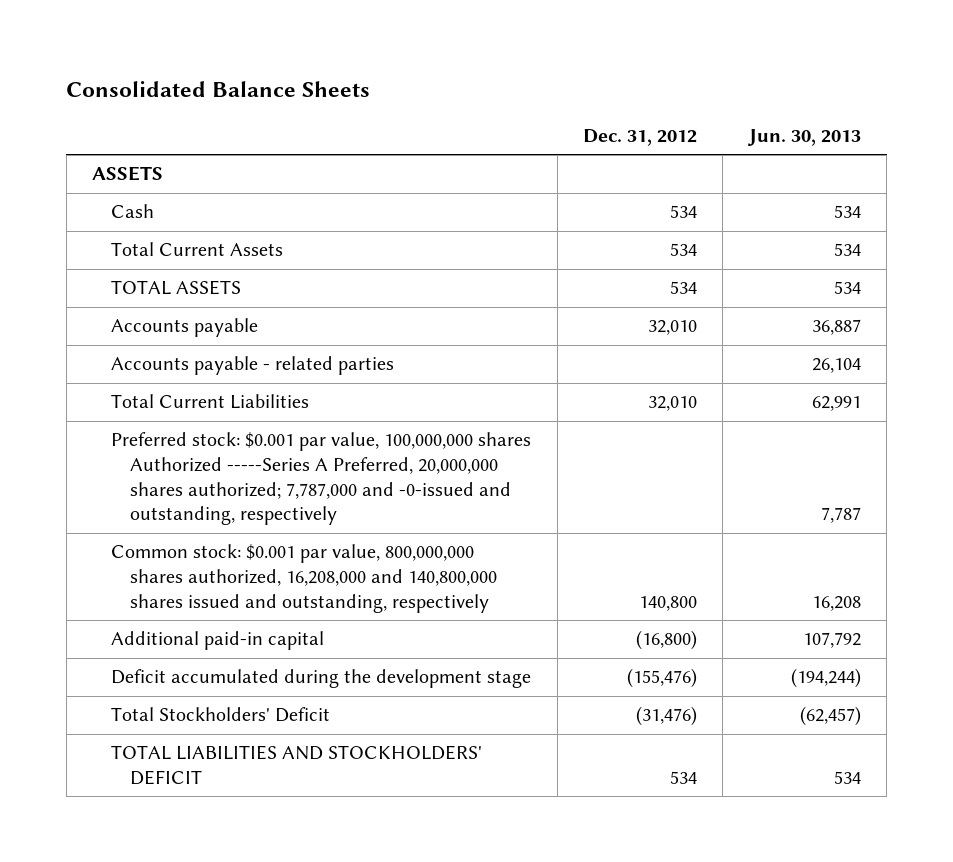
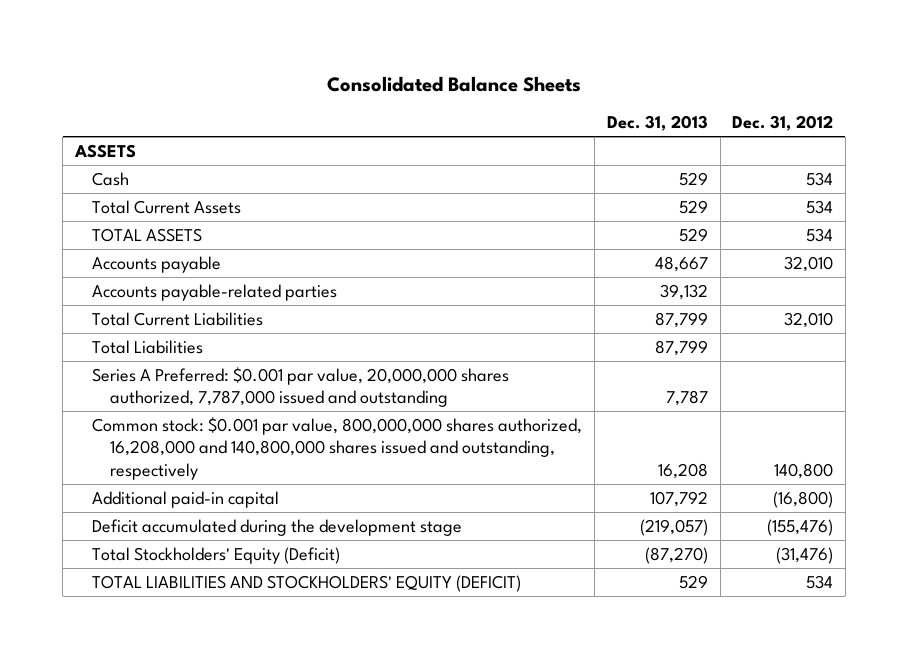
- | Dec. 31, 2012 | Jun. 30, 2013
+ | Dec. 31, 2013 | Dec. 31, 2012
- Accounts payable - related parties | | 26,104
+ Accounts payable-related parties | 39,132 |
- Preferred stock: $0.001 par value, 100,000,000 shares Authorized -----Series A Preferred, 20,000,000 shares authorized; 7,787,000 and -0-issued and outstanding, respectively | | 7,787
+ Total Liabilities | 87,799 |
+ Series A Preferred: $0.001 par value, 20,000,000 shares authorized, 7,787,000 issued and outstanding | 7,787 |
- Total Stockholders' Deficit | (31,476) | (62,457)
- TOTAL LIABILITIES AND STOCKHOLDERS' DEFICIT | 534 | 534
+ Total Stockholders' Equity (Deficit) | (87,270) | (31,476)
+ TOTAL LIABILITIES AND STOCKHOLDERS' EQUITY (DEFICIT) | 529 | 534

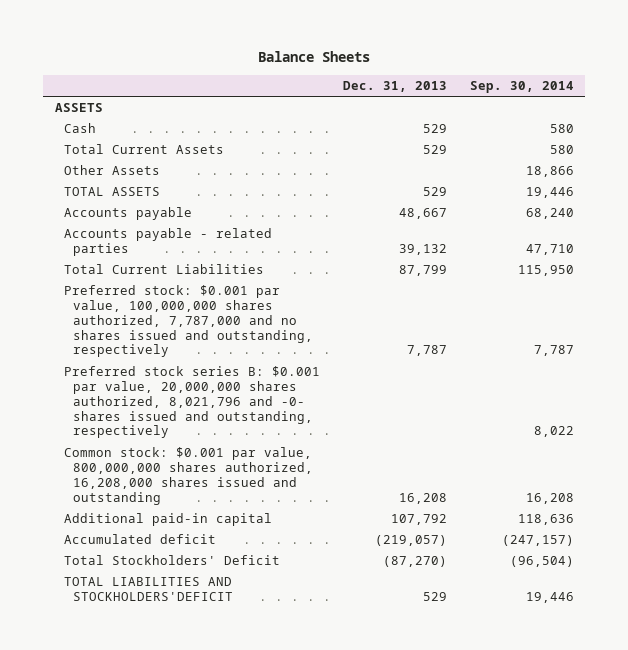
- Consolidated Balance Sheets
+ Balance Sheets
- | Dec. 31, 2013 | Dec. 31, 2012
+ | Dec. 31, 2013 | Sep. 30, 2014
+ Other Assets | | 18,866
- Accounts payable-related parties | 39,132 |
+ Accounts payable - related parties | 39,132 | 47,710
- Total Liabilities | 87,799 |
- Series A Preferred: $0.001 par value, 20,000,000 shares authorized, 7,787,000 issued and outstanding | 7,787 |
- Common stock: $0.001 par value, 800,000,000 shares authorized, 16,208,000 and 140,800,000 shares issued and outstanding, respectively | 16,208 | 140,800
+ Preferred stock: $0.001 par value, 100,000,000 shares authorized, 7,787,000 and no shares issued and outstanding, respectively | 7,787 | 7,787
+ Preferred stock series B: $0.001 par value, 20,000,000 shares authorized, 8,021,796 and -0- shares issued and outstanding, respectively | | 8,022
+ Common stock: $0.001 par value, 800,000,000 shares authorized, 16,208,000 shares issued and outstanding | 16,208 | 16,208
- Deficit accumulated during the development stage | (219,057) | (155,476)
- Total Stockholders' Equity (Deficit) | (87,270) | (31,476)
- TOTAL LIABILITIES AND STOCKHOLDERS' EQUITY (DEFICIT) | 529 | 534
+ Accumulated deficit | (219,057) | (247,157)
+ Total Stockholders' Deficit | (87,270) | (96,504)
+ TOTAL LIABILITIES AND STOCKHOLDERS'DEFICIT | 529 | 19,446

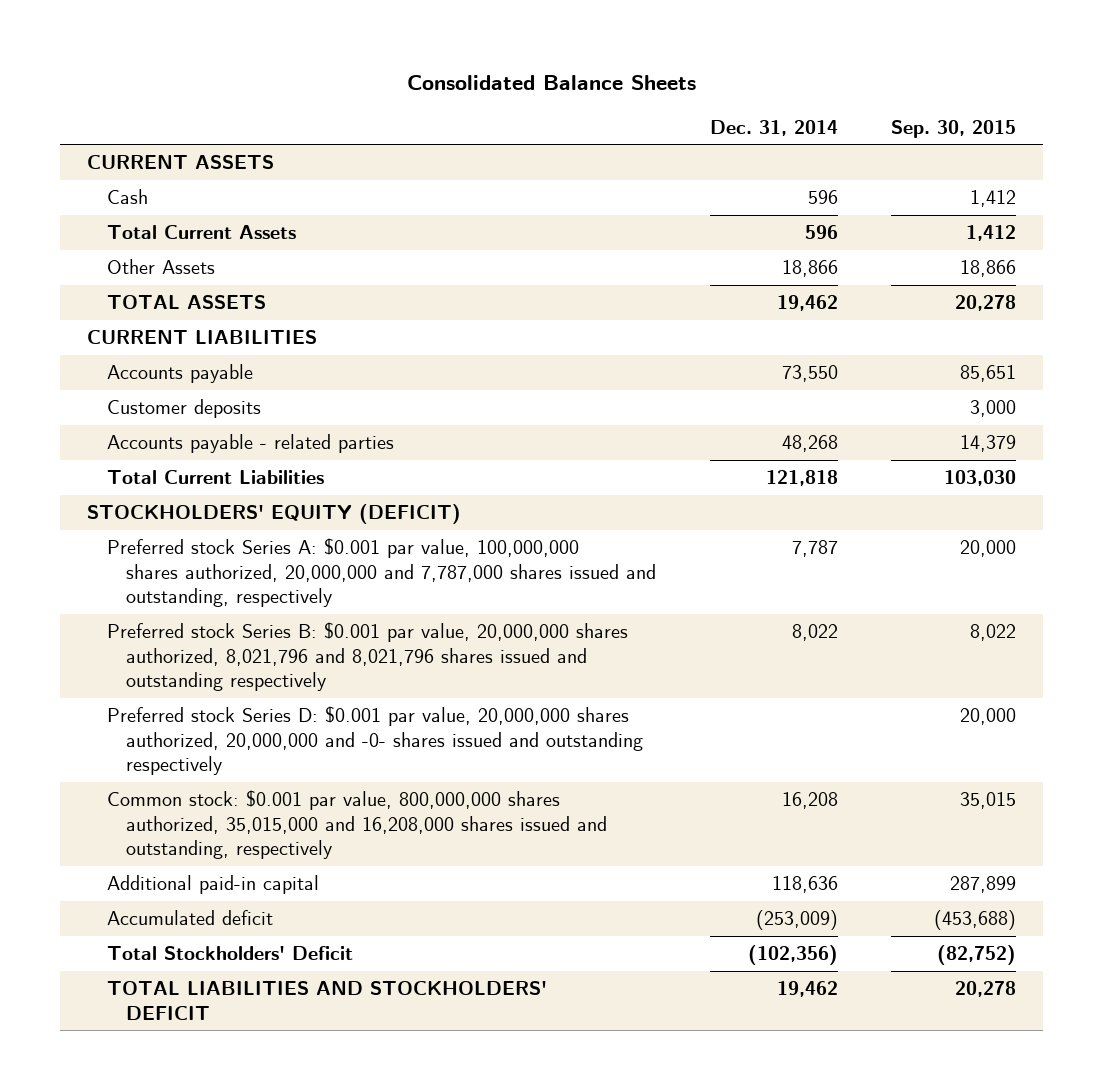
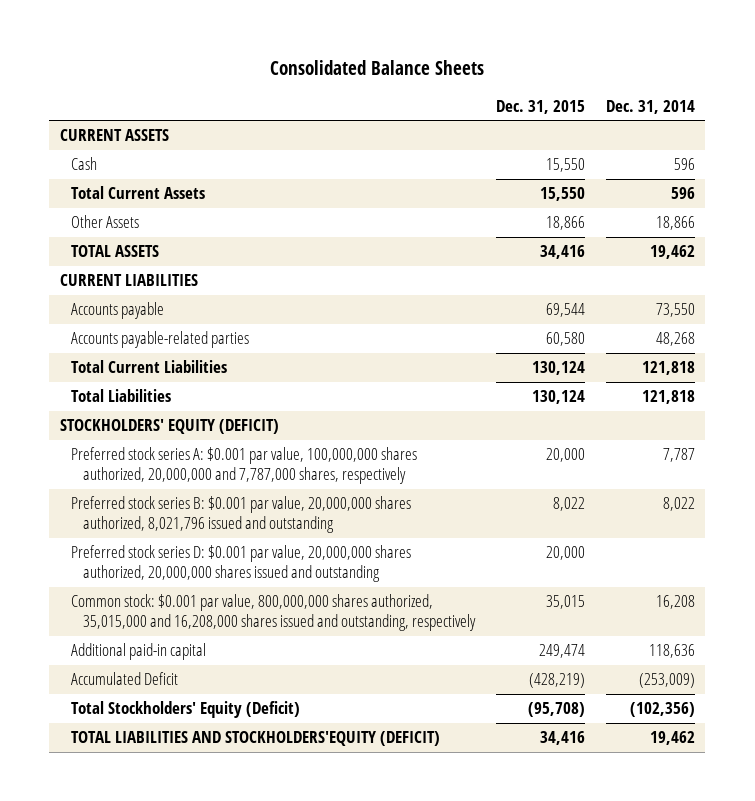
- | Dec. 31, 2014 | Sep. 30, 2015
+ | Dec. 31, 2015 | Dec. 31, 2014
- Customer deposits | | 3,000
- Accounts payable - related parties | 48,268 | 14,379
+ Accounts payable-related parties | 60,580 | 48,268
+ Total Liabilities | 130,124 | 121,818
- Preferred stock Series A: $0.001 par value, 100,000,000 shares authorized, 20,000,000 and 7,787,000 shares issued and outstanding, respectively | 7,787 | 20,000
- Preferred stock Series B: $0.001 par value, 20,000,000 shares authorized, 8,021,796 and 8,021,796 shares issued and outstanding respectively | 8,022 | 8,022
- Preferred stock Series D: $0.001 par value, 20,000,000 shares authorized, 20,000,000 and -0- shares issued and outstanding respectively | | 20,000
+ Preferred stock series A: $0.001 par value, 100,000,000 shares authorized, 20,000,000 and 7,787,000 shares, respectively | 20,000 | 7,787
+ Preferred stock series B: $0.001 par value, 20,000,000 shares authorized, 8,021,796 issued and outstanding | 8,022 | 8,022
+ Preferred stock series D: $0.001 par value, 20,000,000 shares authorized, 20,000,000 shares issued and outstanding | 20,000 |
- Accumulated deficit | (253,009) | (453,688)
- Total Stockholders' Deficit | (102,356) | (82,752)
- TOTAL LIABILITIES AND STOCKHOLDERS' DEFICIT | 19,462 | 20,278
+ Accumulated Deficit | (428,219) | (253,009)
+ Total Stockholders' Equity (Deficit) | (95,708) | (102,356)
+ TOTAL LIABILITIES AND STOCKHOLDERS'EQUITY (DEFICIT) | 34,416 | 19,462

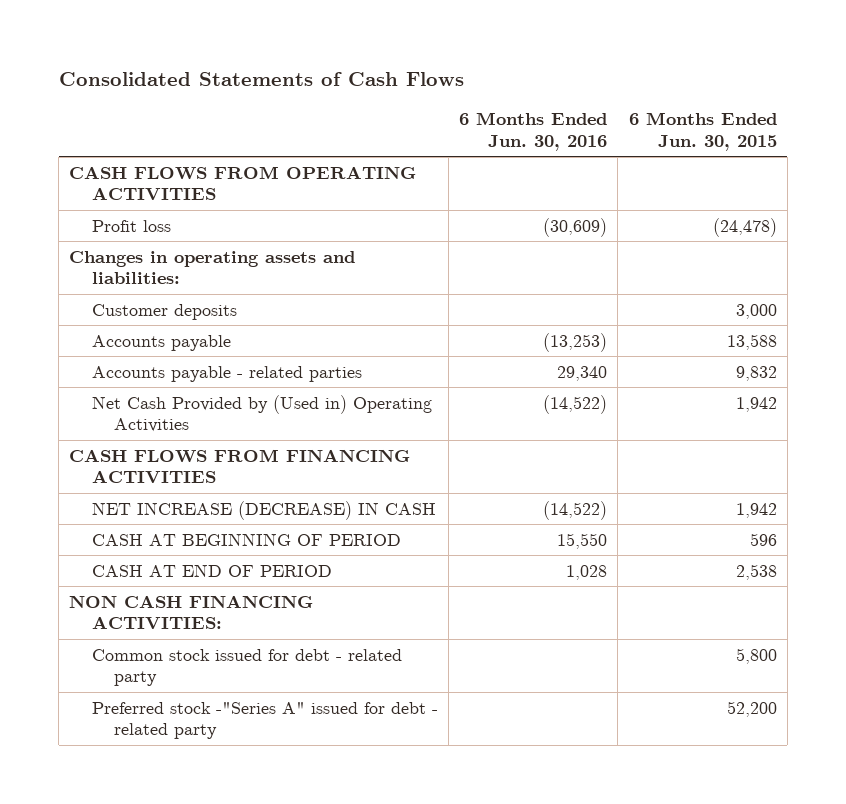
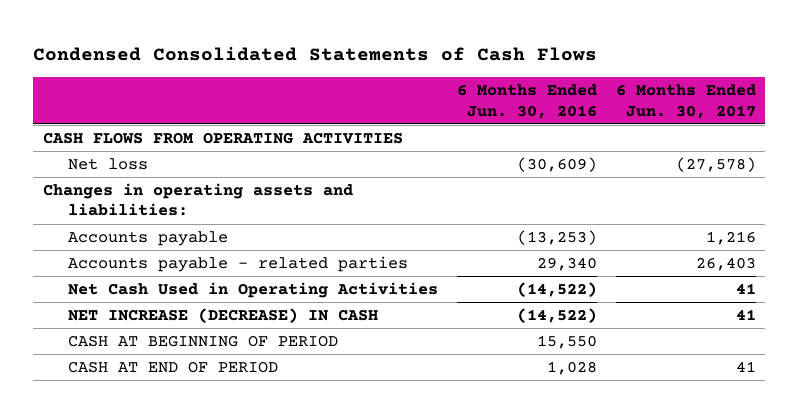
- Consolidated Statements of Cash Flows
+ Condensed Consolidated Statements of Cash Flows
- | 6 Months Ended Jun. 30, 2016 | 6 Months Ended Jun. 30, 2015
+ | 6 Months Ended Jun. 30, 2016 | 6 Months Ended Jun. 30, 2017
- Profit loss | (30,609) | (24,478)
+ Net loss | (30,609) | (27,578)
- Customer deposits | | 3,000
- Net Cash Provided by (Used in) Operating Activities | (14,522) | 1,942
- CASH FLOWS FROM FINANCING ACTIVITIES
+ Net Cash Used in Operating Activities | (14,522) | 41
- NON CASH FINANCING ACTIVITIES:
- Common stock issued for debt - related party | | 5,800
- Preferred stock -"Series A" issued for debt - related party | | 52,200

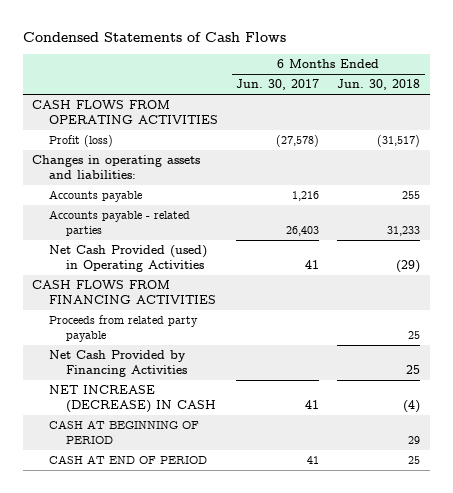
- Condensed Consolidated Statements of Cash Flows
+ Condensed Statements of Cash Flows
- | 6 Months Ended Jun. 30, 2016 | 6 Months Ended Jun. 30, 2017
+ | 6 Months Ended Jun. 30, 2017 | 6 Months Ended Jun. 30, 2018
- Net loss | (30,609) | (27,578)
+ Profit (loss) | (27,578) | (31,517)
- Net Cash Used in Operating Activities | (14,522) | 41
+ Net Cash Provided (used) in Operating Activities | 41 | (29)
+ CASH FLOWS FROM FINANCING ACTIVITIES
+ Proceeds from related party payable | | 25
+ Net Cash Provided by Financing Activities | | 25

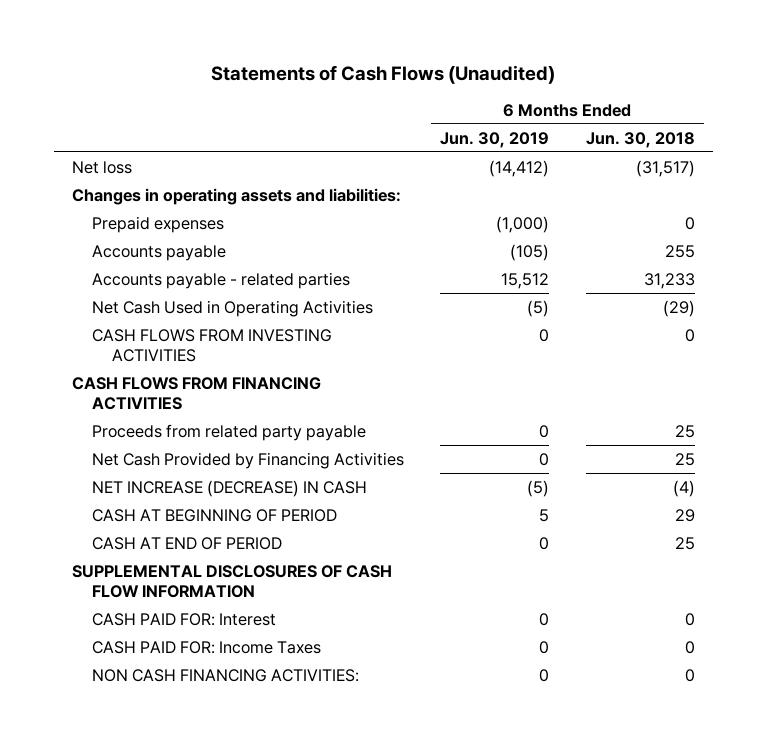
- Condensed Statements of Cash Flows
+ Statements of Cash Flows (Unaudited)
- | 6 Months Ended Jun. 30, 2017 | 6 Months Ended Jun. 30, 2018
+ | 6 Months Ended Jun. 30, 2019 | 6 Months Ended Jun. 30, 2018
- CASH FLOWS FROM OPERATING ACTIVITIES
- Profit (loss) | (27,578) | (31,517)
+ Net loss | (14,412) | (31,517)
+ Prepaid expenses | (1,000) | 0
- Net Cash Provided (used) in Operating Activities | 41 | (29)
+ Net Cash Used in Operating Activities | (5) | (29)
+ CASH FLOWS FROM INVESTING ACTIVITIES | 0 | 0
+ SUPPLEMENTAL DISCLOSURES OF CASH FLOW INFORMATION
+ CASH PAID FOR: Interest | 0 | 0
+ CASH PAID FOR: Income Taxes | 0 | 0
+ NON CASH FINANCING ACTIVITIES: | 0 | 0

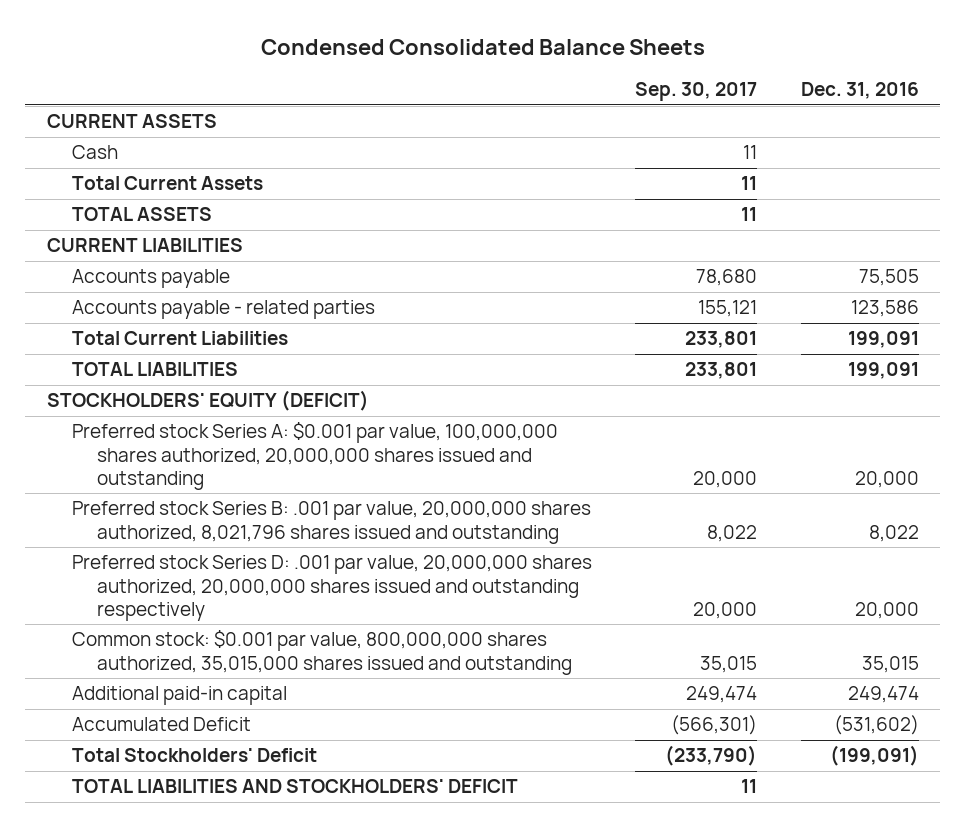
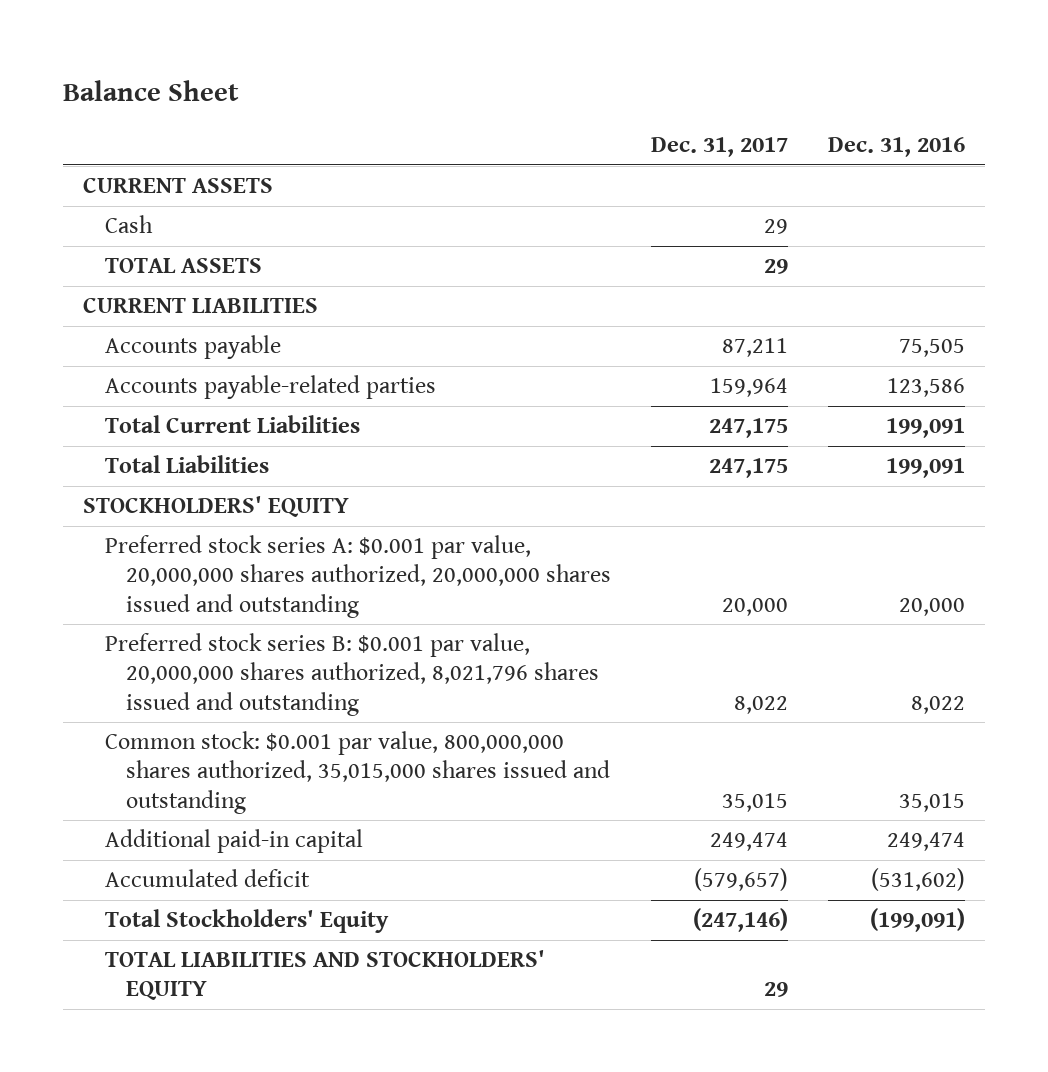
- Condensed Consolidated Balance Sheets
+ Balance Sheet
- | Sep. 30, 2017 | Dec. 31, 2016
+ | Dec. 31, 2017 | Dec. 31, 2016
- Total Current Assets | 11 |
- Accounts payable - related parties | 155,121 | 123,586
+ Accounts payable-related parties | 159,964 | 123,586
- TOTAL LIABILITIES | 233,801 | 199,091
- STOCKHOLDERS' EQUITY (DEFICIT)
- Preferred stock Series A: $0.001 par value, 100,000,000 shares authorized, 20,000,000 shares issued and outstanding | 20,000 | 20,000
- Preferred stock Series B: .001 par value, 20,000,000 shares authorized, 8,021,796 shares issued and outstanding | 8,022 | 8,022
- Preferred stock Series D: .001 par value, 20,000,000 shares authorized, 20,000,000 shares issued and outstanding respectively | 20,000 | 20,000
+ Total Liabilities | 247,175 | 199,091
+ STOCKHOLDERS' EQUITY
+ Preferred stock series A: $0.001 par value, 20,000,000 shares authorized, 20,000,000 shares issued and outstanding | 20,000 | 20,000
+ Preferred stock series B: $0.001 par value, 20,000,000 shares authorized, 8,021,796 shares issued and outstanding | 8,022 | 8,022
- Accumulated Deficit | (566,301) | (531,602)
- Total Stockholders' Deficit | (233,790) | (199,091)
- TOTAL LIABILITIES AND STOCKHOLDERS' DEFICIT | 11 |
+ Accumulated deficit | (579,657) | (531,602)
+ Total Stockholders' Equity | (247,146) | (199,091)
+ TOTAL LIABILITIES AND STOCKHOLDERS' EQUITY | 29 |

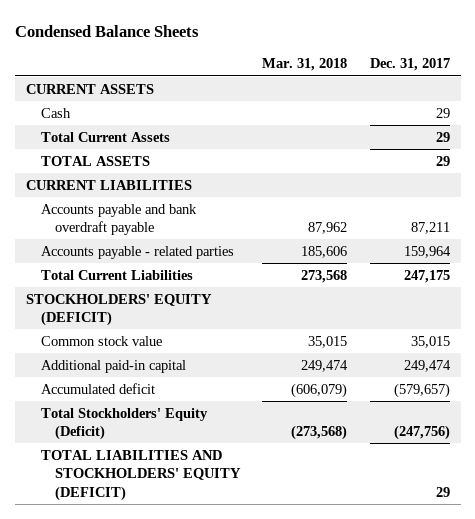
- Balance Sheet
+ Condensed Balance Sheets
- | Dec. 31, 2017 | Dec. 31, 2016
+ | Mar. 31, 2018 | Dec. 31, 2017
+ Total Current Assets | | 29
- Accounts payable | 87,211 | 75,505
- Accounts payable-related parties | 159,964 | 123,586
+ Accounts payable and bank overdraft payable | 87,962 | 87,211
+ Accounts payable - related parties | 185,606 | 159,964
- Total Liabilities | 247,175 | 199,091
- STOCKHOLDERS' EQUITY
- Preferred stock series A: $0.001 par value, 20,000,000 shares authorized, 20,000,000 shares issued and outstanding | 20,000 | 20,000
- Preferred stock series B: $0.001 par value, 20,000,000 shares authorized, 8,021,796 shares issued and outstanding | 8,022 | 8,022
- Common stock: $0.001 par value, 800,000,000 shares authorized, 35,015,000 shares issued and outstanding | 35,015 | 35,015
+ STOCKHOLDERS' EQUITY (DEFICIT)
+ Common stock value | 35,015 | 35,015
- Total Stockholders' Equity | (247,146) | (199,091)
- TOTAL LIABILITIES AND STOCKHOLDERS' EQUITY | 29 |
+ Total Stockholders' Equity (Deficit) | (273,568) | (247,756)
+ TOTAL LIABILITIES AND STOCKHOLDERS' EQUITY (DEFICIT) | | 29

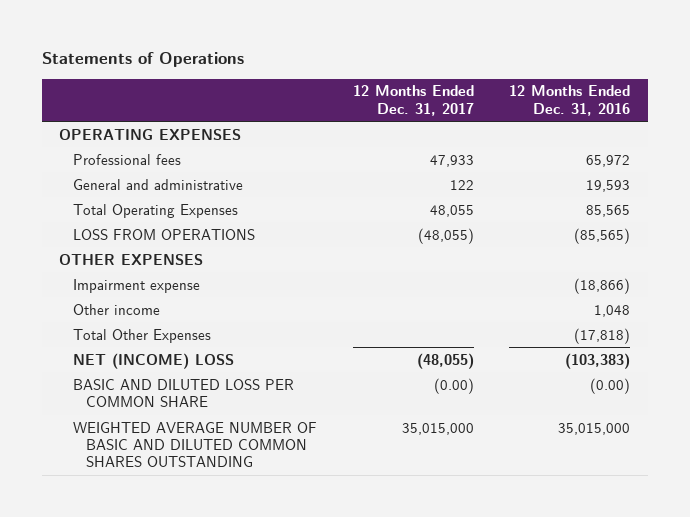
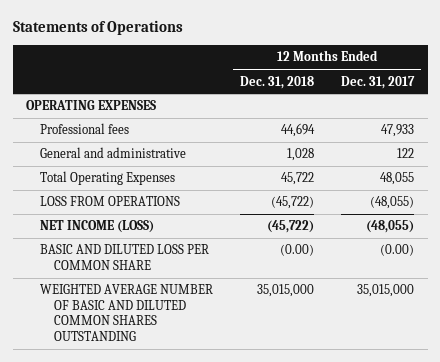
- | 12 Months Ended Dec. 31, 2017 | 12 Months Ended Dec. 31, 2016
+ | 12 Months Ended Dec. 31, 2018 | 12 Months Ended Dec. 31, 2017
- OTHER EXPENSES
- Impairment expense | | (18,866)
- Other income | | 1,048
- Total Other Expenses | | (17,818)
- NET (INCOME) LOSS | (48,055) | (103,383)
+ NET INCOME (LOSS) | (45,722) | (48,055)

